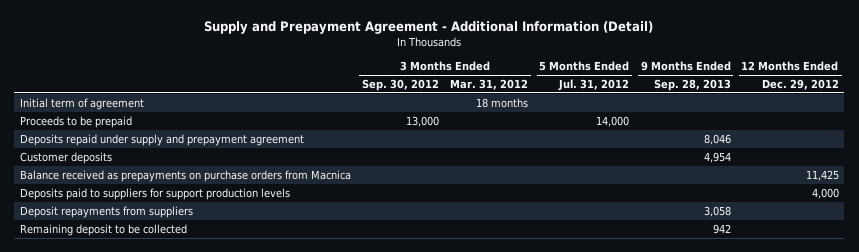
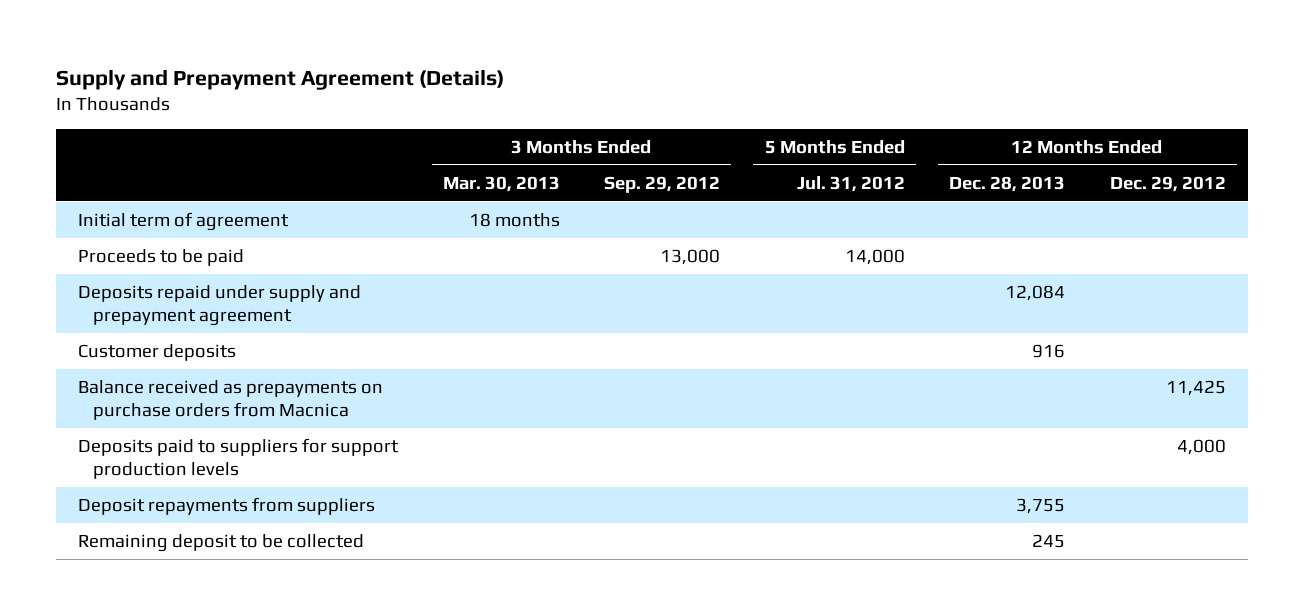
- Supply and Prepayment Agreement - Additional Information (Detail)
+ Supply and Prepayment Agreement (Details)
- | 3 Months Ended Sep. 30, 2012 | 3 Months Ended Mar. 31, 2012 | 5 Months Ended Jul. 31, 2012 | 9 Months Ended Sep. 28, 2013 | 12 Months Ended Dec. 29, 2012
+ | 3 Months Ended Mar. 30, 2013 | 3 Months Ended Sep. 29, 2012 | 5 Months Ended Jul. 31, 2012 | 12 Months Ended Dec. 28, 2013 | 12 Months Ended Dec. 29, 2012
- Proceeds to be prepaid | 13,000 | | 14,000 | |
+ Proceeds to be paid | | 13,000 | 14,000 | |

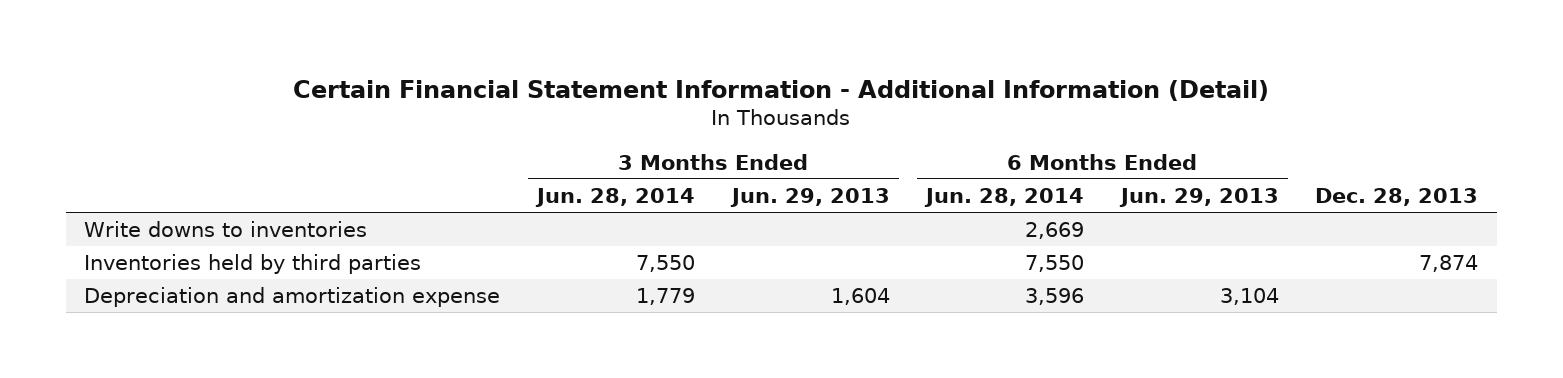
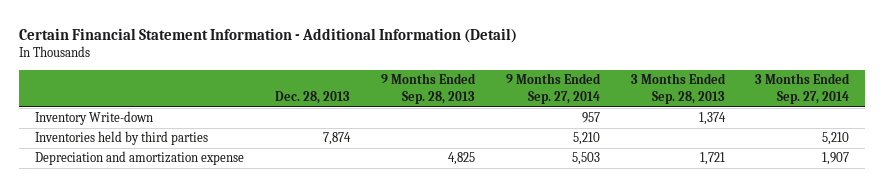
- | 3 Months Ended Jun. 28, 2014 | 3 Months Ended Jun. 29, 2013 | 6 Months Ended Jun. 28, 2014 | 6 Months Ended Jun. 29, 2013 | Dec. 28, 2013
+ | Dec. 28, 2013 | 9 Months Ended Sep. 28, 2013 | 9 Months Ended Sep. 27, 2014 | 3 Months Ended Sep. 28, 2013 | 3 Months Ended Sep. 27, 2014
- Write downs to inventories | | | 2,669 | |
+ Inventory Write-down | | | 957 | 1,374 |

